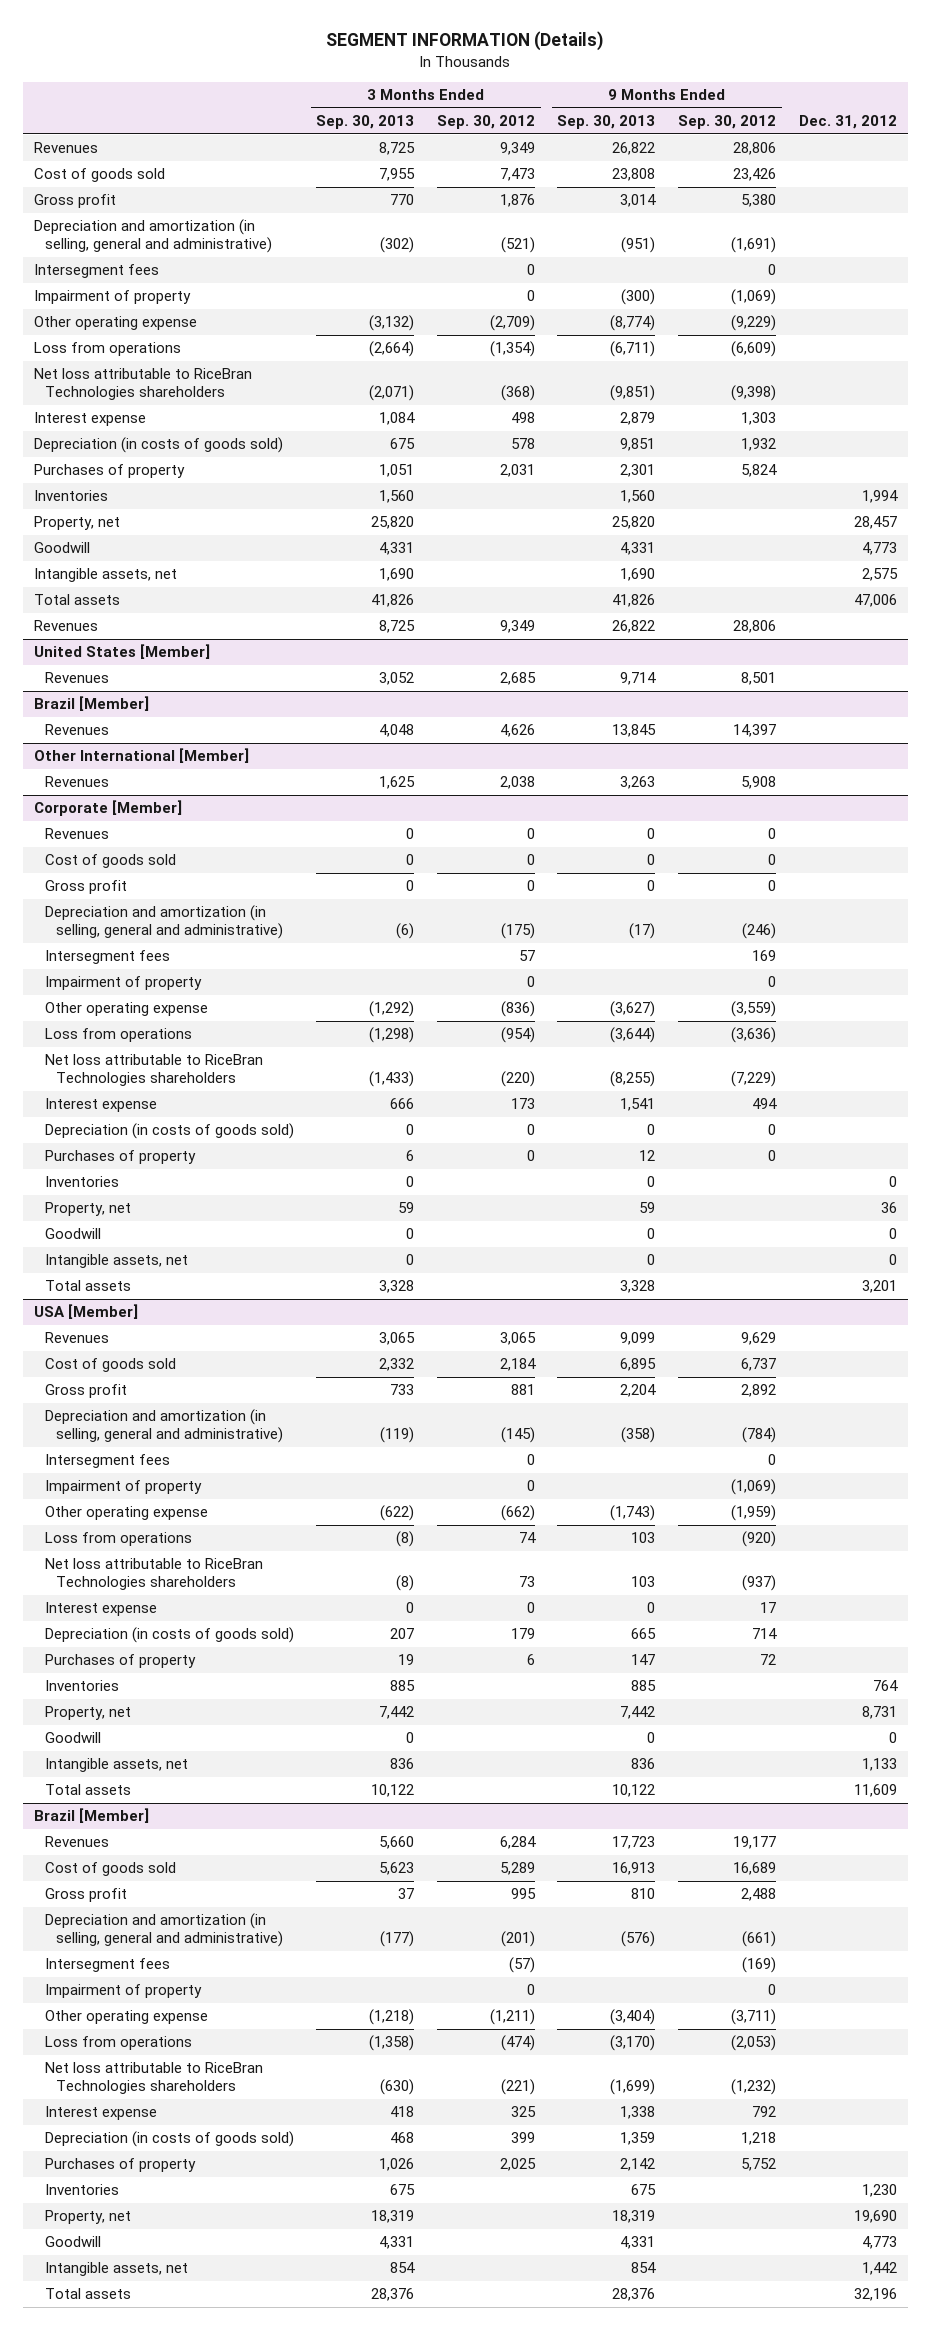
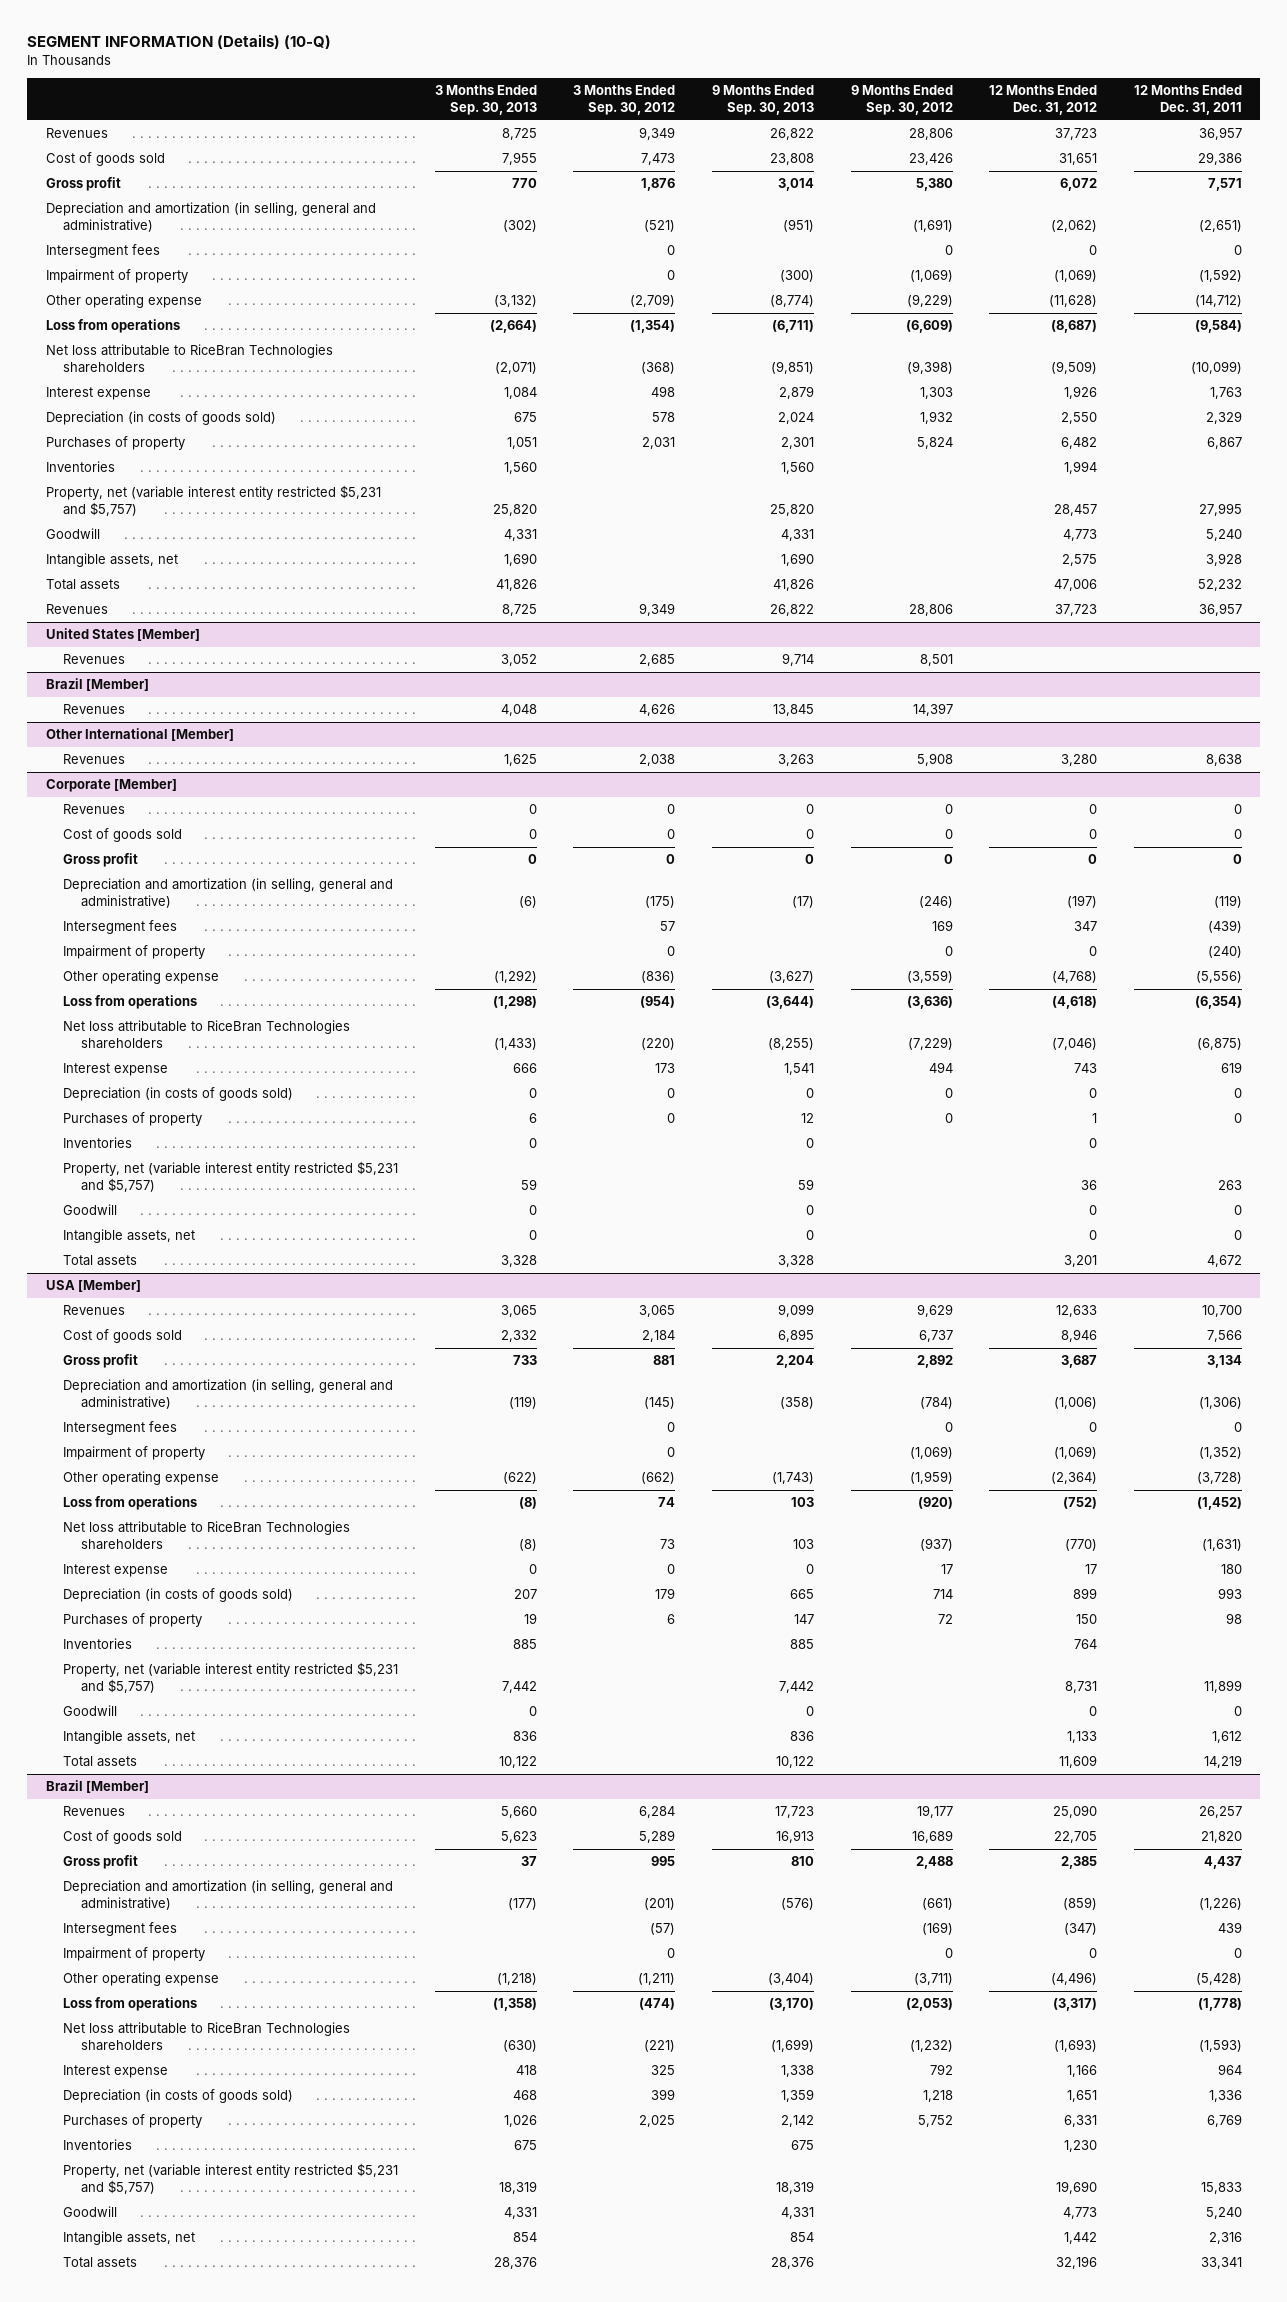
- SEGMENT INFORMATION (Details)
+ SEGMENT INFORMATION (Details) (10-Q)
- | 3 Months Ended Sep. 30, 2013 | 3 Months Ended Sep. 30, 2012 | 9 Months Ended Sep. 30, 2013 | 9 Months Ended Sep. 30, 2012 | Dec. 31, 2012
+ | 3 Months Ended Sep. 30, 2013 | 3 Months Ended Sep. 30, 2012 | 9 Months Ended Sep. 30, 2013 | 9 Months Ended Sep. 30, 2012 | 12 Months Ended Dec. 31, 2012 | 12 Months Ended Dec. 31, 2011
- Depreciation (in costs of goods sold) | 675 | 578 | 9,851 | 1,932 |
+ Depreciation (in costs of goods sold) | 675 | 578 | 2,024 | 1,932 | 2,550 | 2,329
- Property, net | 25,820 | | 25,820 | | 28,457
+ Property, net (variable interest entity restricted $5,231 and $5,757) | 25,820 | | 25,820 | | 28,457 | 27,995
@ Corporate [Member]
- Property, net | 59 | | 59 | | 36
+ Property, net (variable interest entity restricted $5,231 and $5,757) | 59 | | 59 | | 36 | 263
@ USA [Member]
- Property, net | 7,442 | | 7,442 | | 8,731
+ Property, net (variable interest entity restricted $5,231 and $5,757) | 7,442 | | 7,442 | | 8,731 | 11,899
@ Brazil [Member]
- Property, net | 18,319 | | 18,319 | | 19,690
+ Property, net (variable interest entity restricted $5,231 and $5,757) | 18,319 | | 18,319 | | 19,690 | 15,833

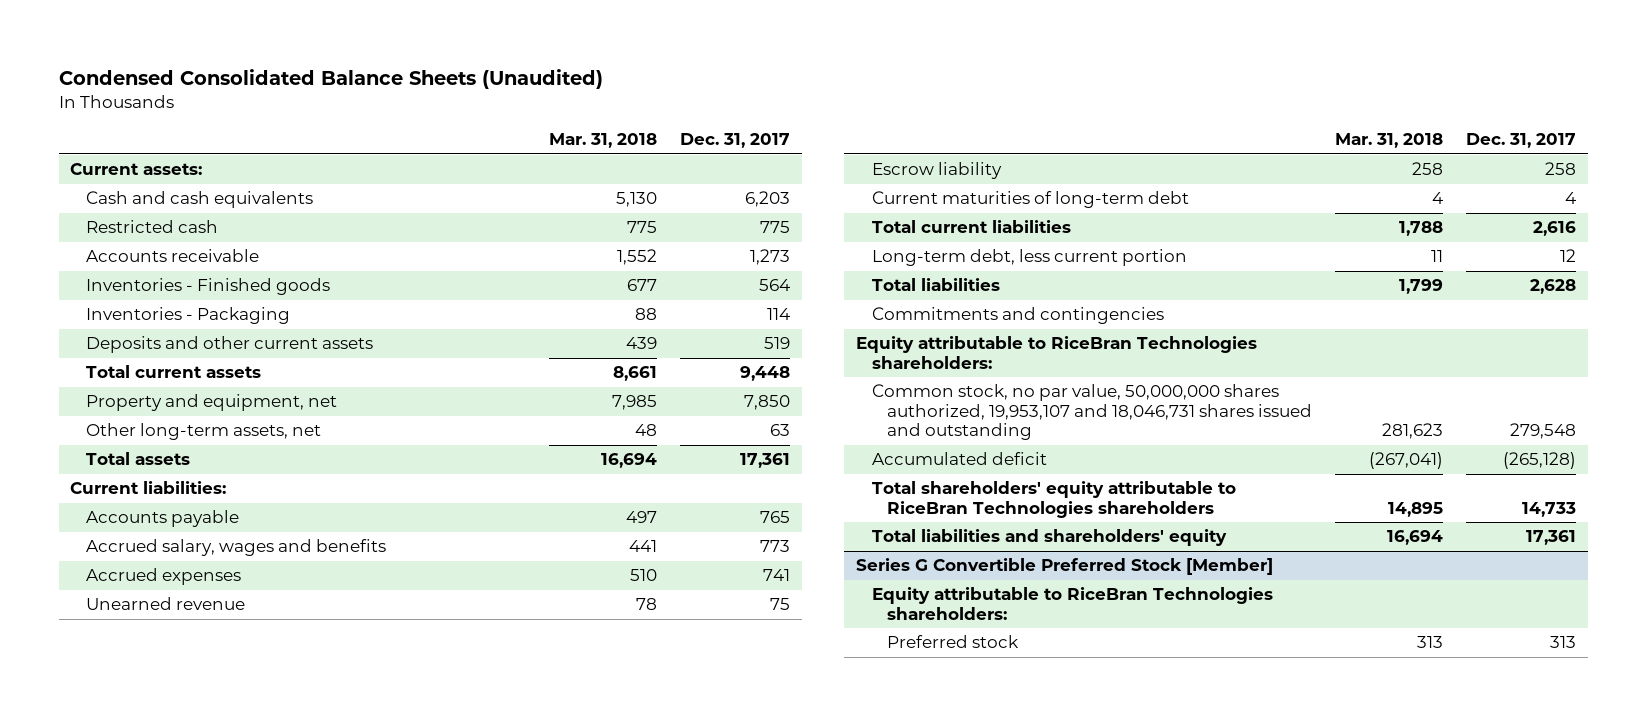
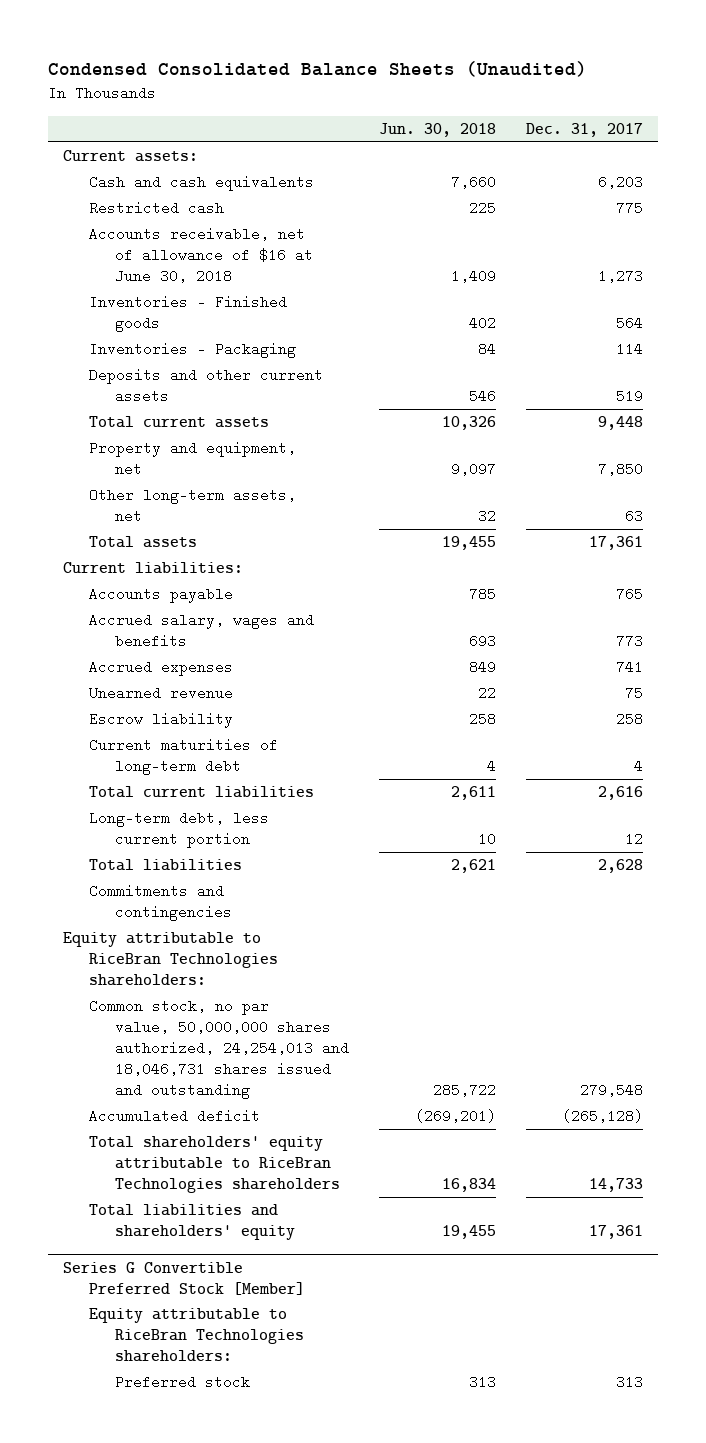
- | Mar. 31, 2018 | Dec. 31, 2017
+ | Jun. 30, 2018 | Dec. 31, 2017
- Accounts receivable | 1,552 | 1,273
+ Accounts receivable, net of allowance of $16 at June 30, 2018 | 1,409 | 1,273
- Common stock, no par value, 50,000,000 shares authorized, 19,953,107 and 18,046,731 shares issued and outstanding | 281,623 | 279,548
+ Common stock, no par value, 50,000,000 shares authorized, 24,254,013 and 18,046,731 shares issued and outstanding | 285,722 | 279,548

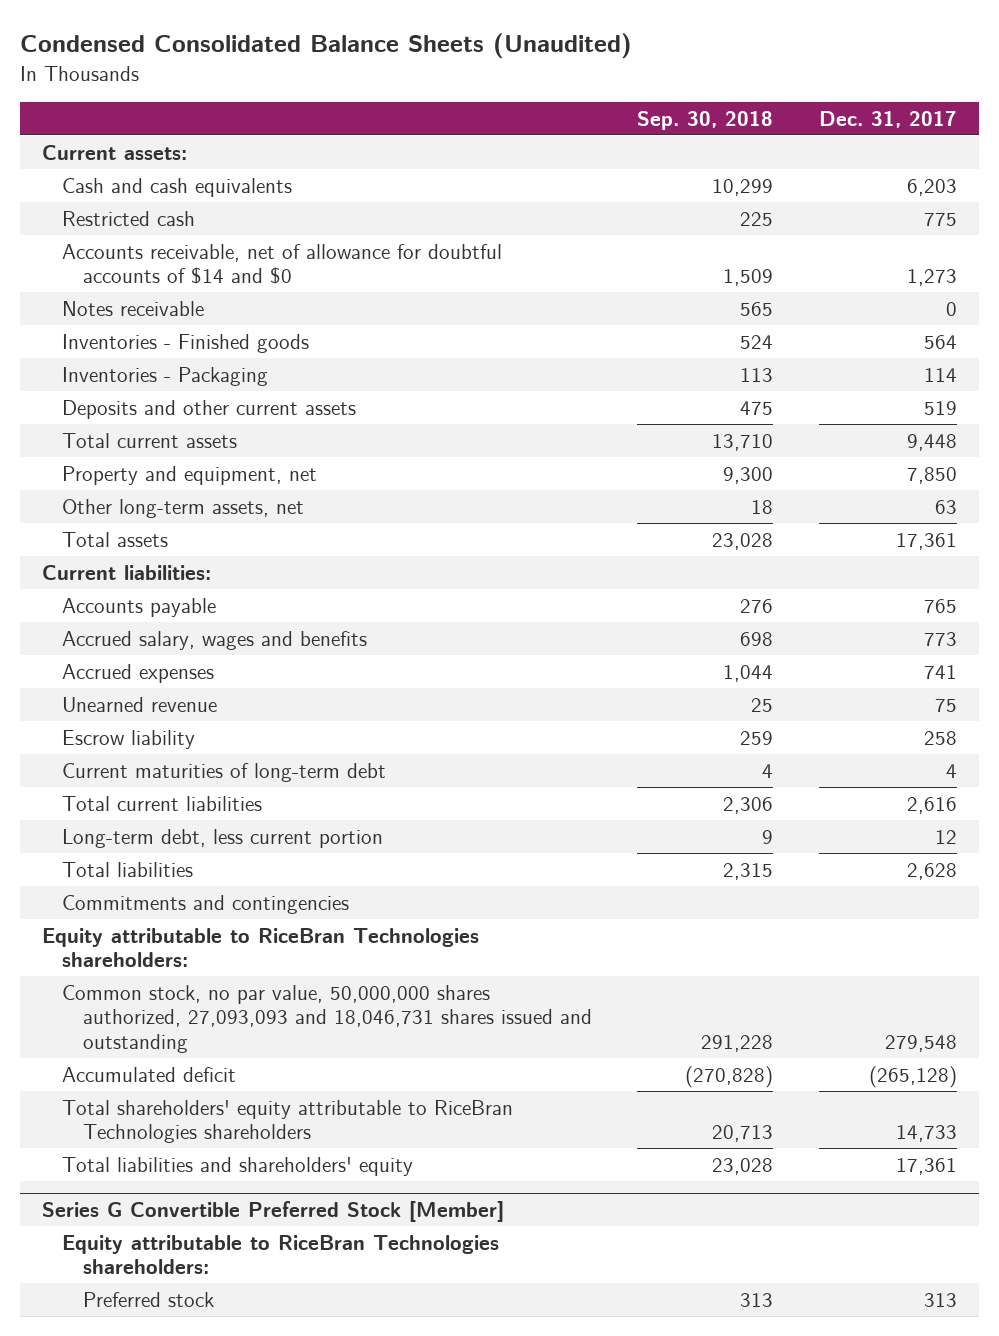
- | Jun. 30, 2018 | Dec. 31, 2017
+ | Sep. 30, 2018 | Dec. 31, 2017
- Accounts receivable, net of allowance of $16 at June 30, 2018 | 1,409 | 1,273
+ Accounts receivable, net of allowance for doubtful accounts of $14 and $0 | 1,509 | 1,273
+ Notes receivable | 565 | 0
- Common stock, no par value, 50,000,000 shares authorized, 24,254,013 and 18,046,731 shares issued and outstanding | 285,722 | 279,548
+ Common stock, no par value, 50,000,000 shares authorized, 27,093,093 and 18,046,731 shares issued and outstanding | 291,228 | 279,548

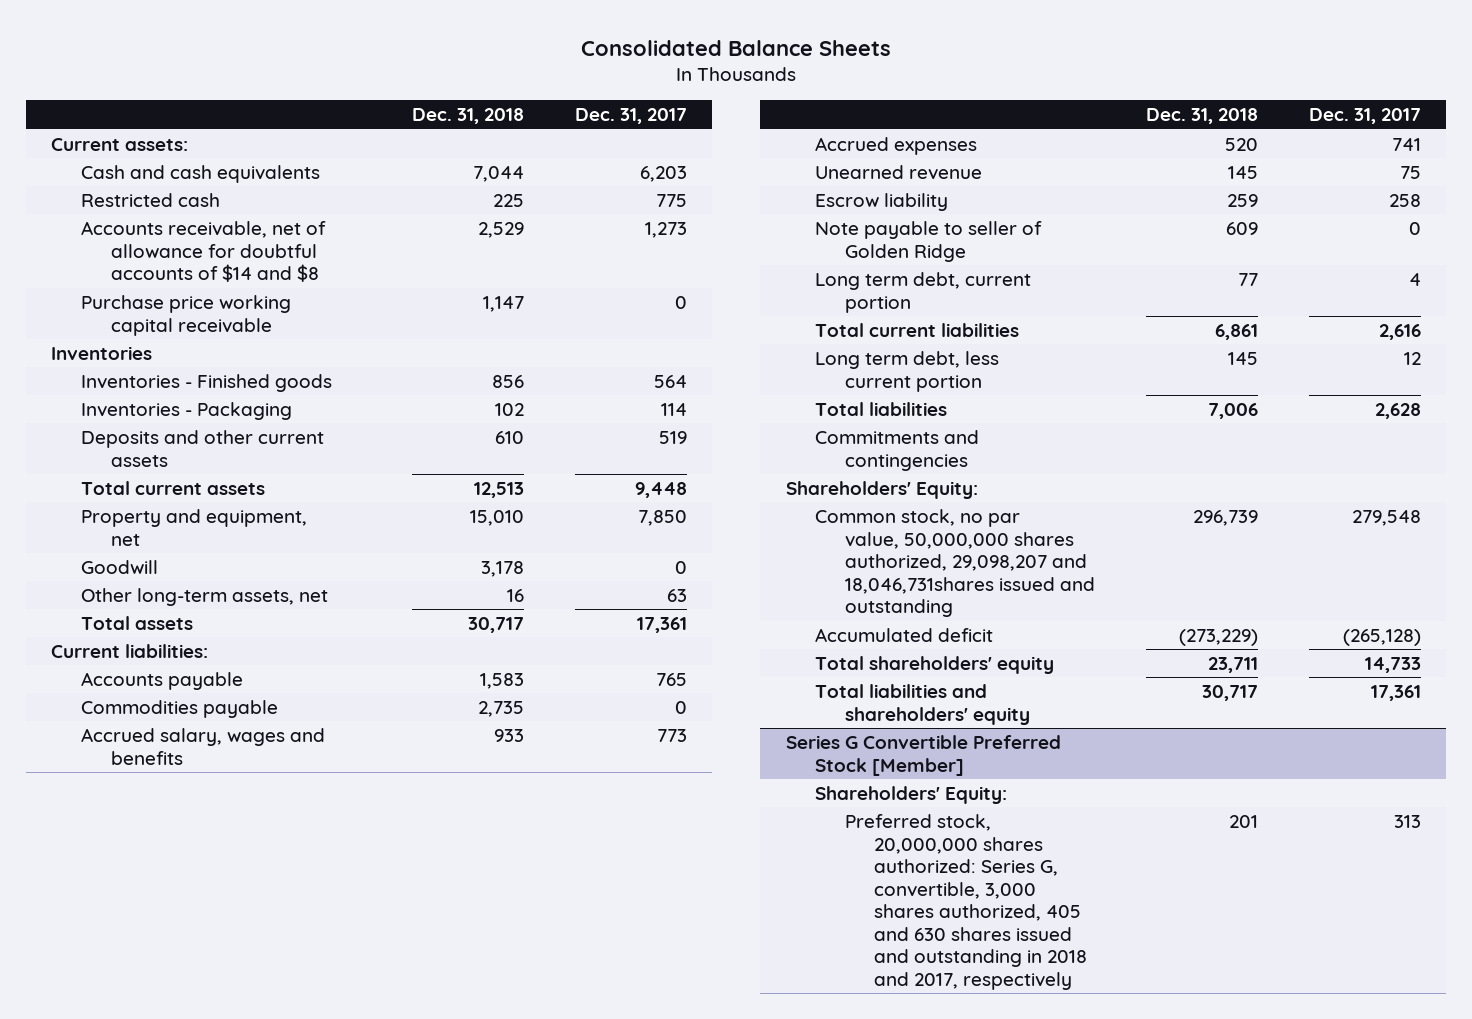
- Condensed Consolidated Balance Sheets (Unaudited)
+ Consolidated Balance Sheets
- | Sep. 30, 2018 | Dec. 31, 2017
+ | Dec. 31, 2018 | Dec. 31, 2017
- Accounts receivable, net of allowance for doubtful accounts of $14 and $0 | 1,509 | 1,273
- Notes receivable | 565 | 0
+ Accounts receivable, net of allowance for doubtful accounts of $14 and $8 | 2,529 | 1,273
+ Purchase price working capital receivable | 1,147 | 0
+ Inventories
+ Goodwill | 3,178 | 0
+ Commodities payable | 2,735 | 0
- Current maturities of long-term debt | 4 | 4
+ Note payable to seller of Golden Ridge | 609 | 0
+ Long term debt, current portion | 77 | 4
- Long-term debt, less current portion | 9 | 12
+ Long term debt, less current portion | 145 | 12
- Equity attributable to RiceBran Technologies shareholders:
- Common stock, no par value, 50,000,000 shares authorized, 27,093,093 and 18,046,731 shares issued and outstanding | 291,228 | 279,548
+ Shareholders' Equity:
+ Common stock, no par value, 50,000,000 shares authorized, 29,098,207 and 18,046,731shares issued and outstanding | 296,739 | 279,548
- Total shareholders' equity attributable to RiceBran Technologies shareholders | 20,713 | 14,733
+ Total shareholders' equity | 23,711 | 14,733
@ Series G Convertible Preferred Stock [Member]
- Equity attributable to RiceBran Technologies shareholders:
- Preferred stock | 313 | 313
+ Shareholders' Equity:
+ Preferred stock, 20,000,000 shares authorized: Series G, convertible, 3,000 shares authorized, 405 and 630 shares issued and outstanding in 2018 and 2017, respectively | 201 | 313

